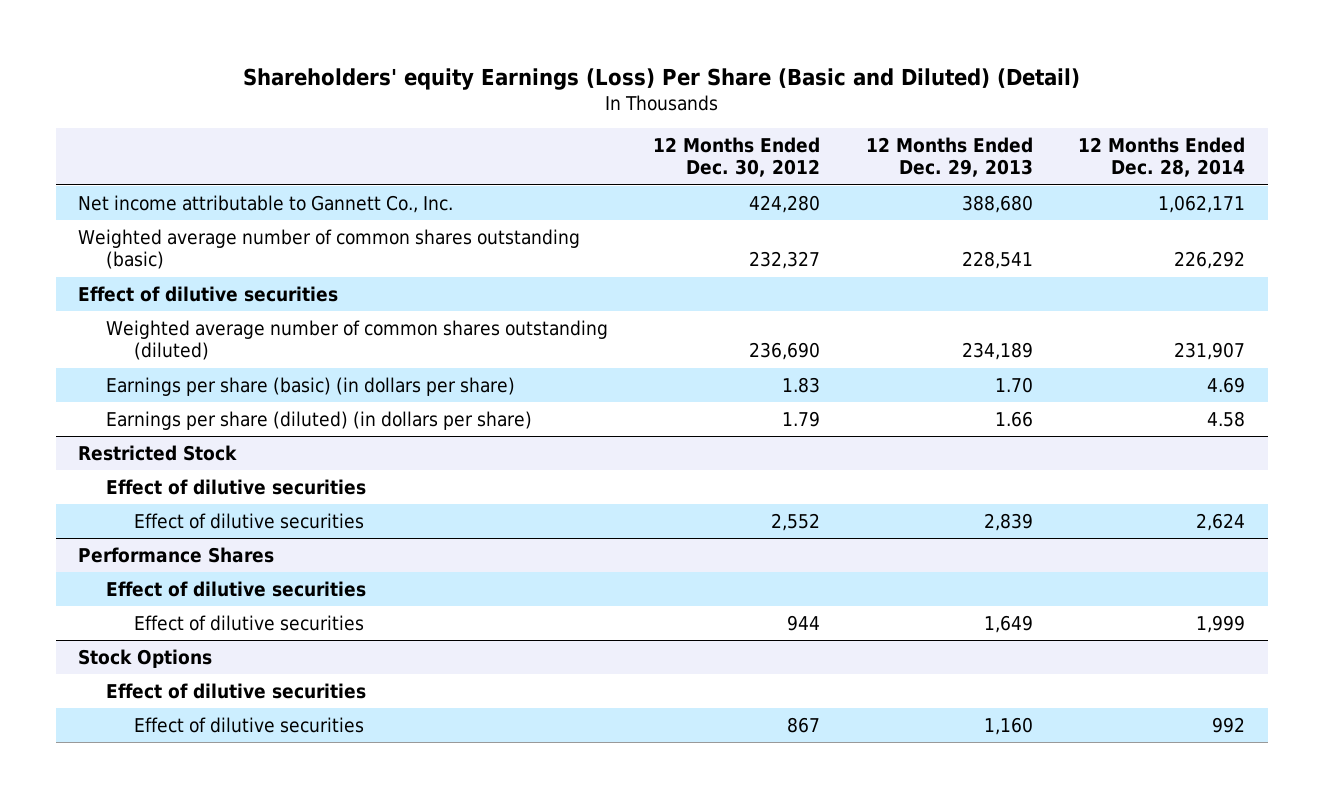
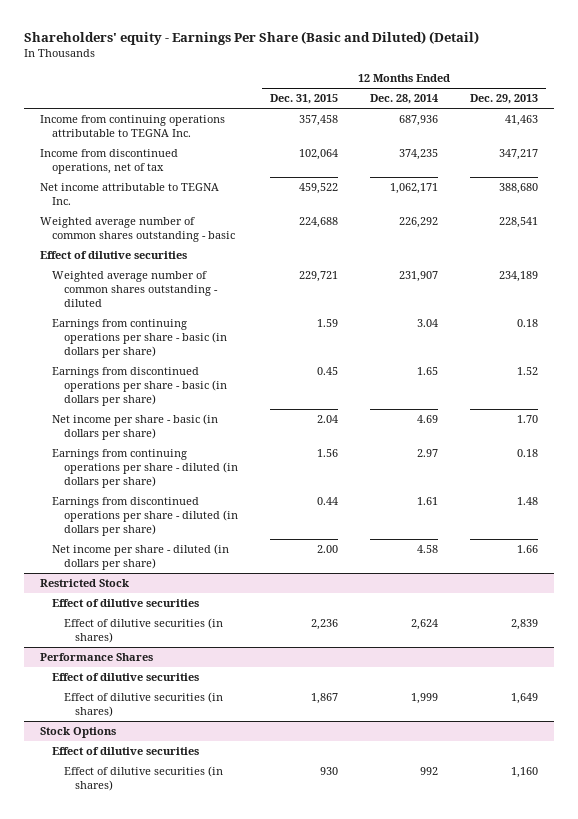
- Shareholders' equity Earnings (Loss) Per Share (Basic and Diluted) (Detail)
+ Shareholders' equity - Earnings Per Share (Basic and Diluted) (Detail)
- | 12 Months Ended Dec. 30, 2012 | 12 Months Ended Dec. 29, 2013 | 12 Months Ended Dec. 28, 2014
+ | 12 Months Ended Dec. 31, 2015 | 12 Months Ended Dec. 28, 2014 | 12 Months Ended Dec. 29, 2013
- Net income attributable to Gannett Co., Inc. | 424,280 | 388,680 | 1,062,171
- Weighted average number of common shares outstanding (basic) | 232,327 | 228,541 | 226,292
+ Income from continuing operations attributable to TEGNA Inc. | 357,458 | 687,936 | 41,463
+ Income from discontinued operations, net of tax | 102,064 | 374,235 | 347,217
+ Net income attributable to TEGNA Inc. | 459,522 | 1,062,171 | 388,680
+ Weighted average number of common shares outstanding - basic | 224,688 | 226,292 | 228,541
- Weighted average number of common shares outstanding (diluted) | 236,690 | 234,189 | 231,907
- Earnings per share (basic) (in dollars per share) | 1.83 | 1.70 | 4.69
- Earnings per share (diluted) (in dollars per share) | 1.79 | 1.66 | 4.58
+ Weighted average number of common shares outstanding - diluted | 229,721 | 231,907 | 234,189
+ Earnings from continuing operations per share - basic (in dollars per share) | 1.59 | 3.04 | 0.18
+ Earnings from discontinued operations per share - basic (in dollars per share) | 0.45 | 1.65 | 1.52
+ Net income per share - basic (in dollars per share) | 2.04 | 4.69 | 1.70
+ Earnings from continuing operations per share - diluted (in dollars per share) | 1.56 | 2.97 | 0.18
+ Earnings from discontinued operations per share - diluted (in dollars per share) | 0.44 | 1.61 | 1.48
+ Net income per share - diluted (in dollars per share) | 2.00 | 4.58 | 1.66
@ Restricted Stock
- Effect of dilutive securities | 2,552 | 2,839 | 2,624
+ Effect of dilutive securities (in shares) | 2,236 | 2,624 | 2,839
@ Performance Shares
- Effect of dilutive securities | 944 | 1,649 | 1,999
+ Effect of dilutive securities (in shares) | 1,867 | 1,999 | 1,649
@ Stock Options
- Effect of dilutive securities | 867 | 1,160 | 992
+ Effect of dilutive securities (in shares) | 930 | 992 | 1,160

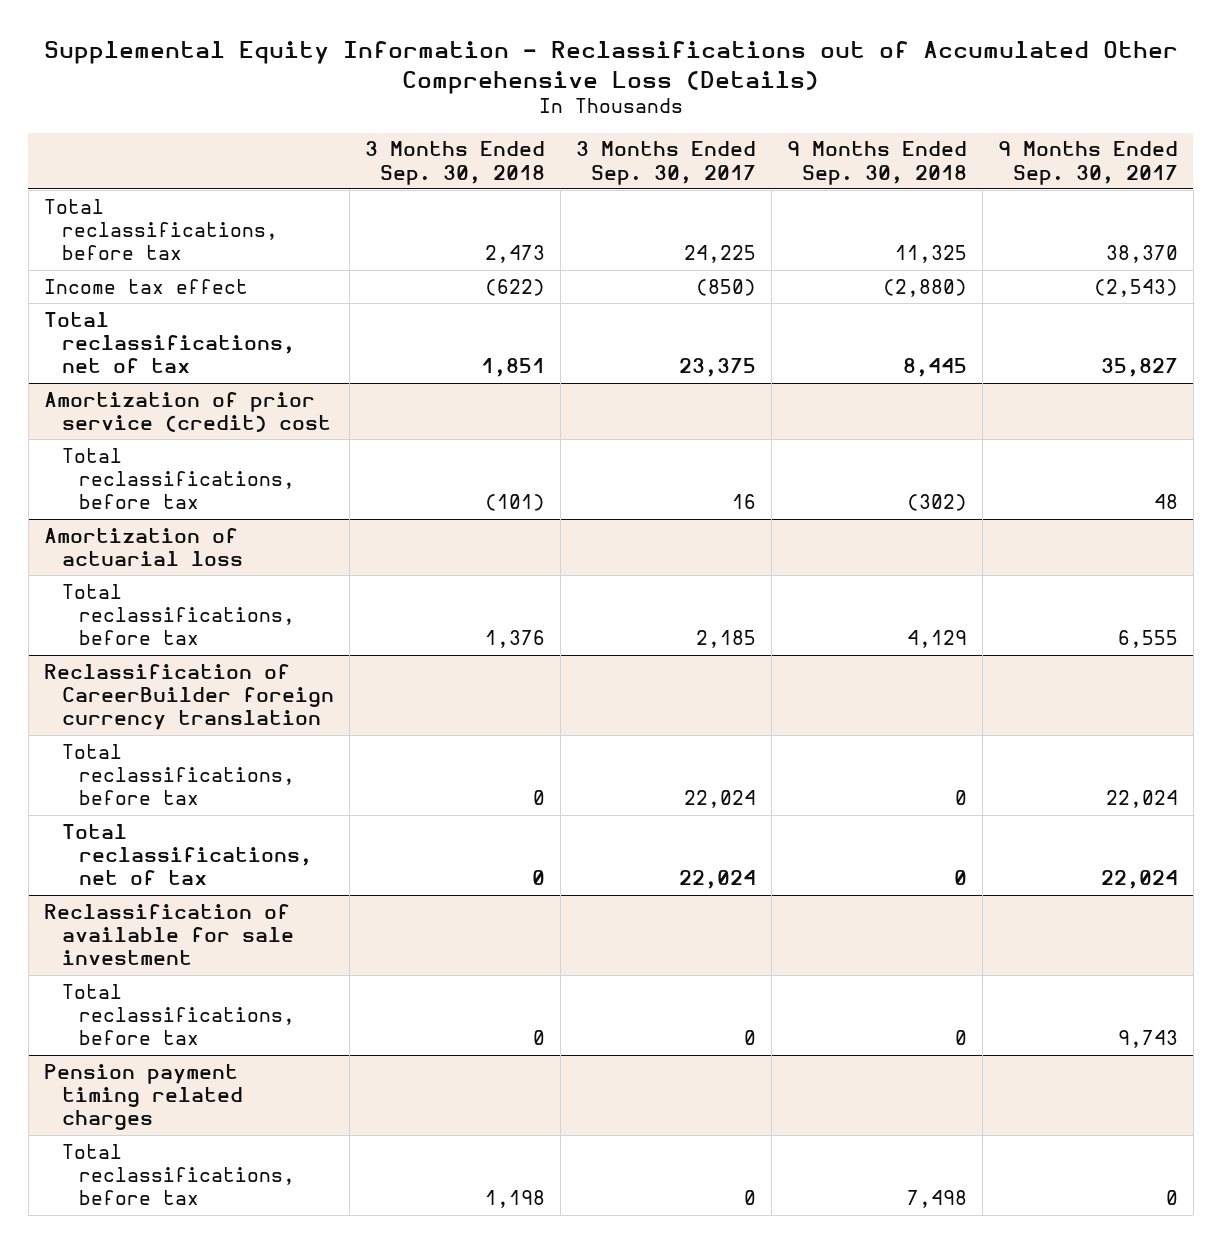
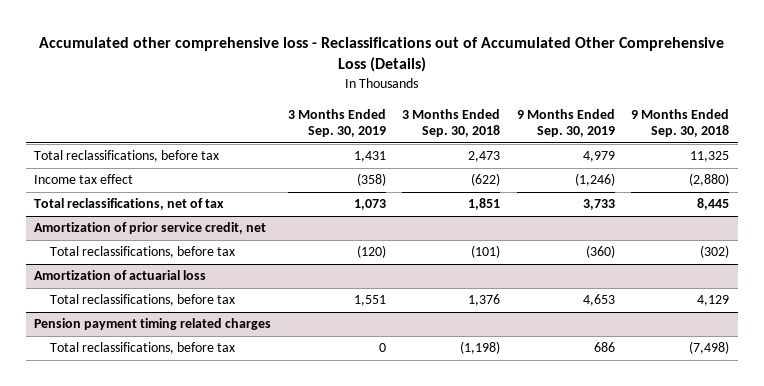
- Supplemental Equity Information - Reclassifications out of Accumulated Other Comprehensive Loss (Details)
+ Accumulated other comprehensive loss - Reclassifications out of Accumulated Other Comprehensive Loss (Details)
- | 3 Months Ended Sep. 30, 2018 | 3 Months Ended Sep. 30, 2017 | 9 Months Ended Sep. 30, 2018 | 9 Months Ended Sep. 30, 2017
+ | 3 Months Ended Sep. 30, 2019 | 3 Months Ended Sep. 30, 2018 | 9 Months Ended Sep. 30, 2019 | 9 Months Ended Sep. 30, 2018
- Amortization of prior service (credit) cost
+ Amortization of prior service credit, net
- Reclassification of CareerBuilder foreign currency translation
- Total reclassifications, before tax | 0 | 22,024 | 0 | 22,024
- Total reclassifications, net of tax | 0 | 22,024 | 0 | 22,024
- Reclassification of available for sale investment
- Total reclassifications, before tax | 0 | 0 | 0 | 9,743
@ Pension payment timing related charges
- Total reclassifications, before tax | 1,198 | 0 | 7,498 | 0
+ Total reclassifications, before tax | 0 | (1,198) | 686 | (7,498)

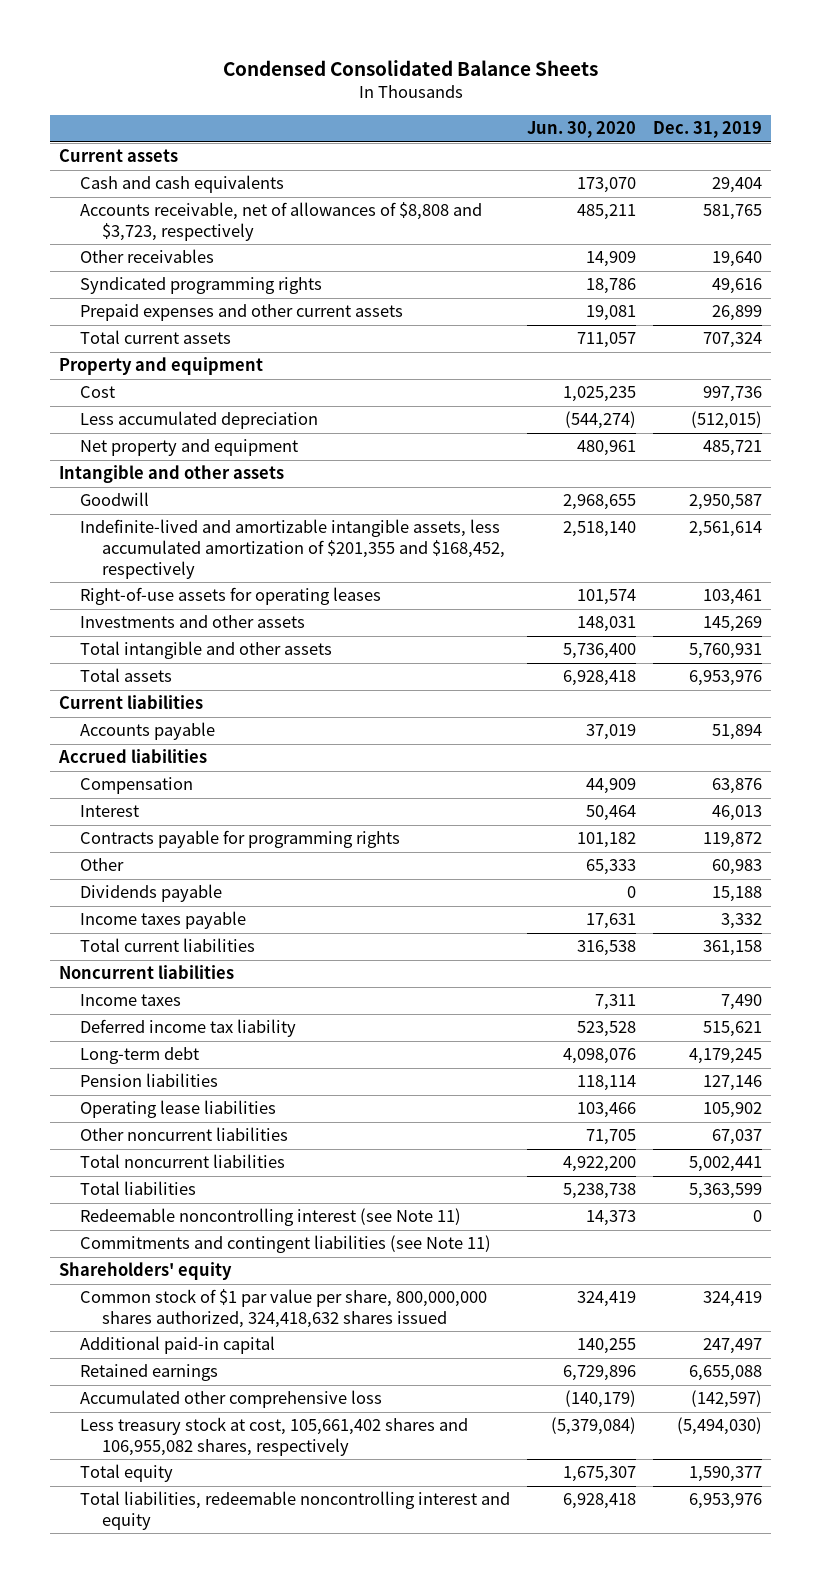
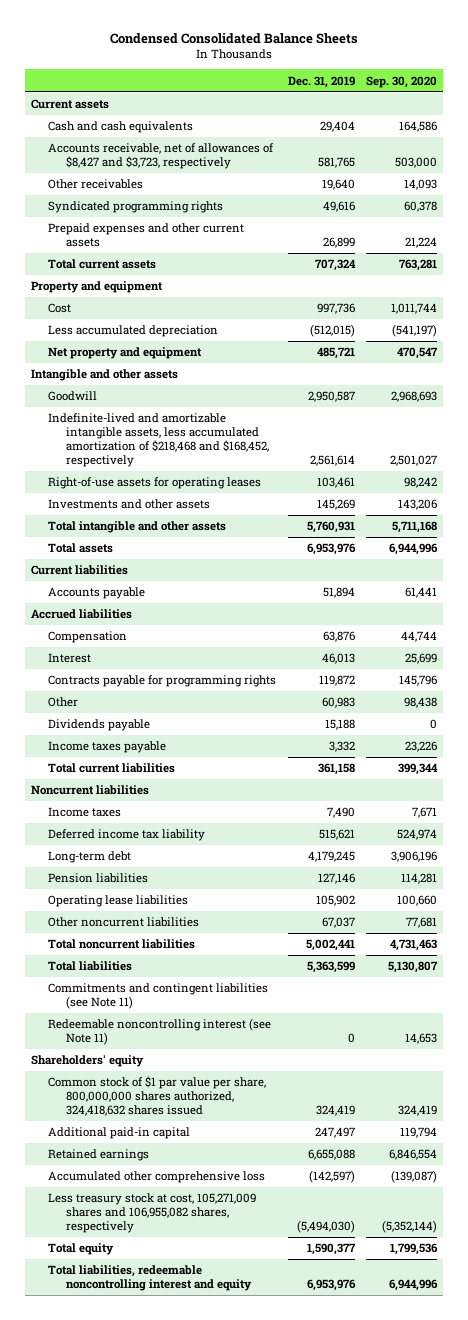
- | Jun. 30, 2020 | Dec. 31, 2019
+ | Dec. 31, 2019 | Sep. 30, 2020
- Accounts receivable, net of allowances of $8,808 and $3,723, respectively | 485,211 | 581,765
+ Accounts receivable, net of allowances of $8,427 and $3,723, respectively | 581,765 | 503,000
- Indefinite-lived and amortizable intangible assets, less accumulated amortization of $201,355 and $168,452, respectively | 2,518,140 | 2,561,614
+ Indefinite-lived and amortizable intangible assets, less accumulated amortization of $218,468 and $168,452, respectively | 2,561,614 | 2,501,027
moved down: Redeemable noncontrolling interest (see Note 11) | 0 | 14,653
- Less treasury stock at cost, 105,661,402 shares and 106,955,082 shares, respectively | (5,379,084) | (5,494,030)
+ Less treasury stock at cost, 105,271,009 shares and 106,955,082 shares, respectively | (5,494,030) | (5,352,144)

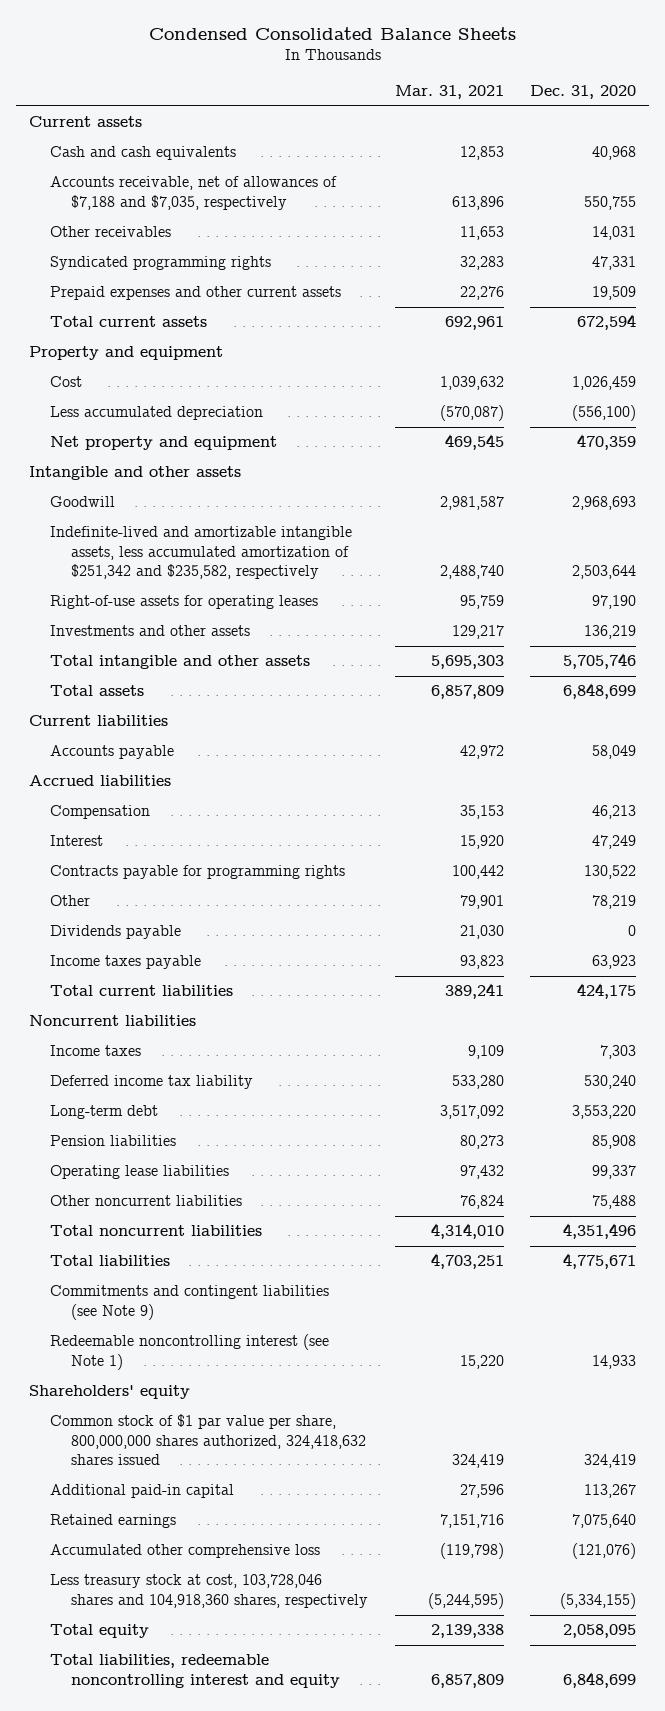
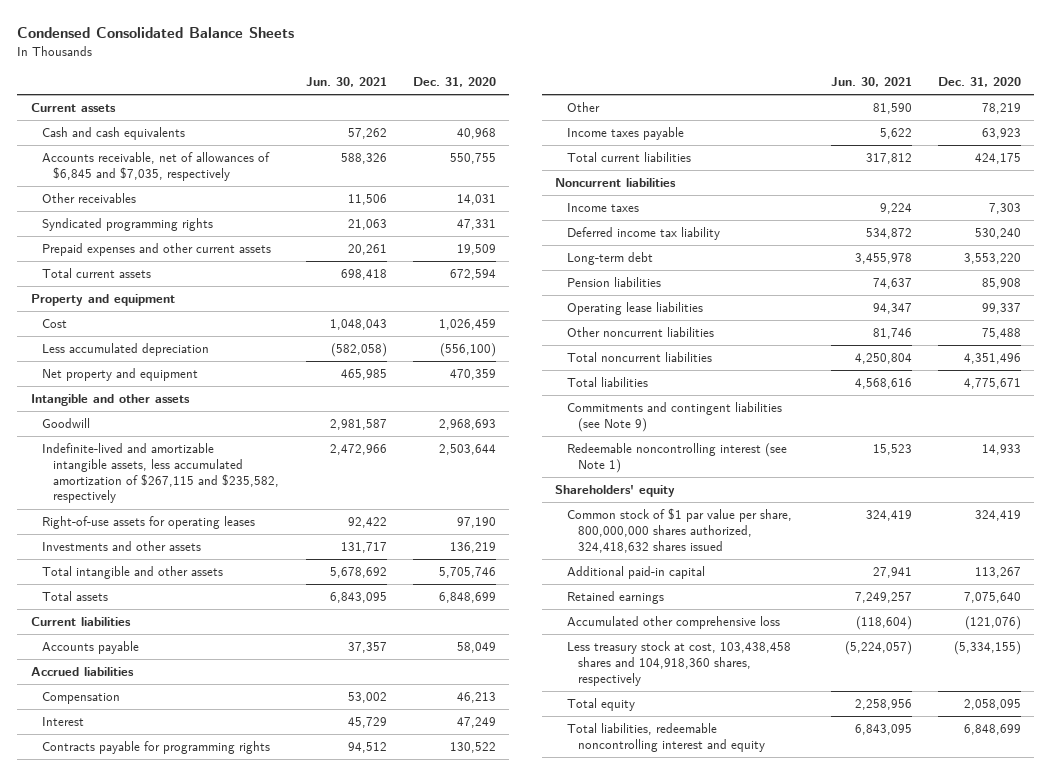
- | Mar. 31, 2021 | Dec. 31, 2020
+ | Jun. 30, 2021 | Dec. 31, 2020
- Accounts receivable, net of allowances of $7,188 and $7,035, respectively | 613,896 | 550,755
+ Accounts receivable, net of allowances of $6,845 and $7,035, respectively | 588,326 | 550,755
- Indefinite-lived and amortizable intangible assets, less accumulated amortization of $251,342 and $235,582, respectively | 2,488,740 | 2,503,644
+ Indefinite-lived and amortizable intangible assets, less accumulated amortization of $267,115 and $235,582, respectively | 2,472,966 | 2,503,644
- Dividends payable | 21,030 | 0
- Less treasury stock at cost, 103,728,046 shares and 104,918,360 shares, respectively | (5,244,595) | (5,334,155)
+ Less treasury stock at cost, 103,438,458 shares and 104,918,360 shares, respectively | (5,224,057) | (5,334,155)

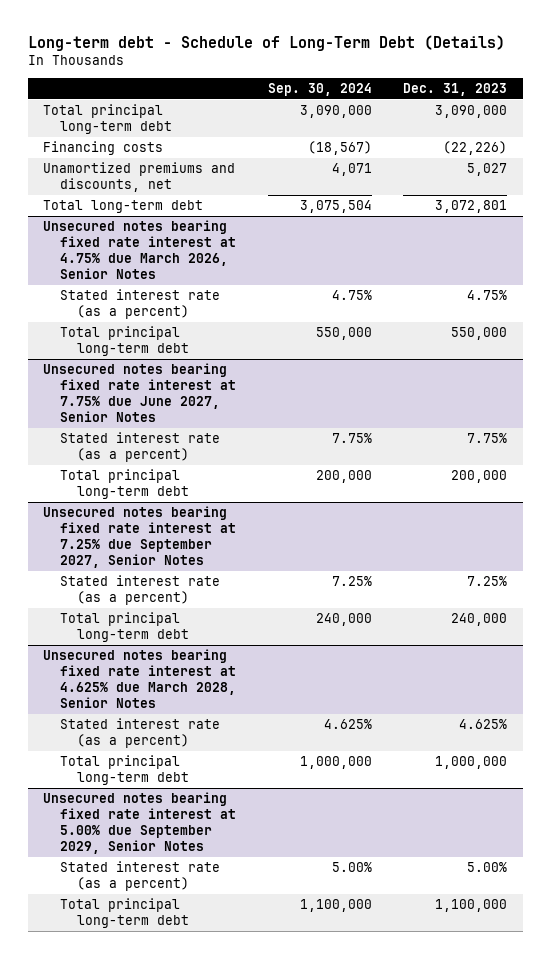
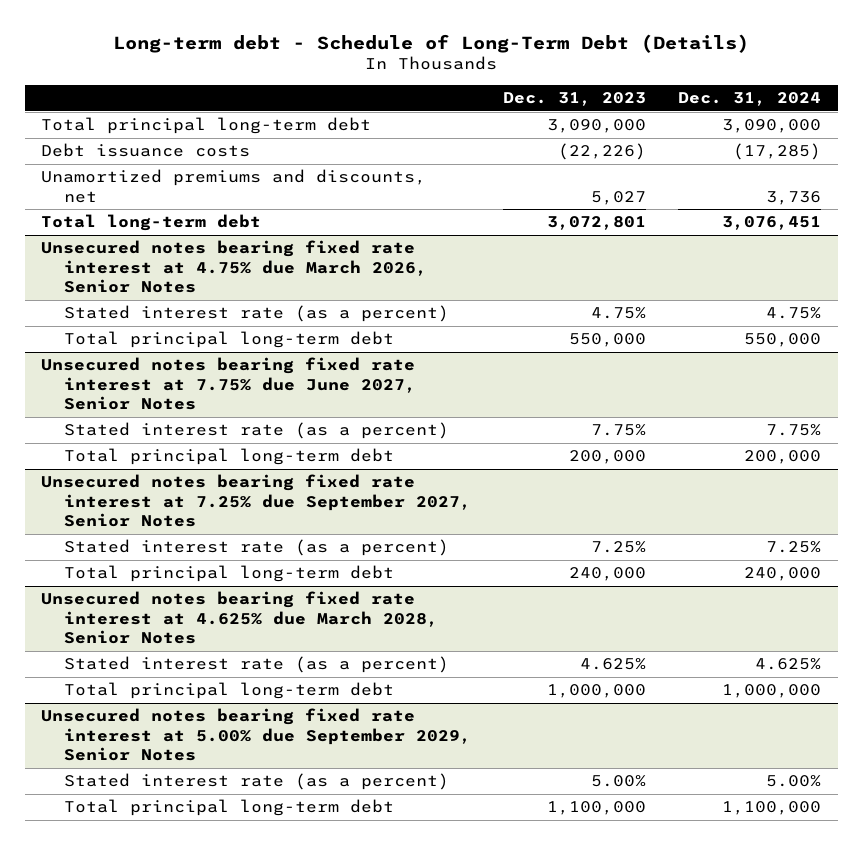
- | Sep. 30, 2024 | Dec. 31, 2023
+ | Dec. 31, 2023 | Dec. 31, 2024
- Financing costs | (18,567) | (22,226)
+ Debt issuance costs | (22,226) | (17,285)

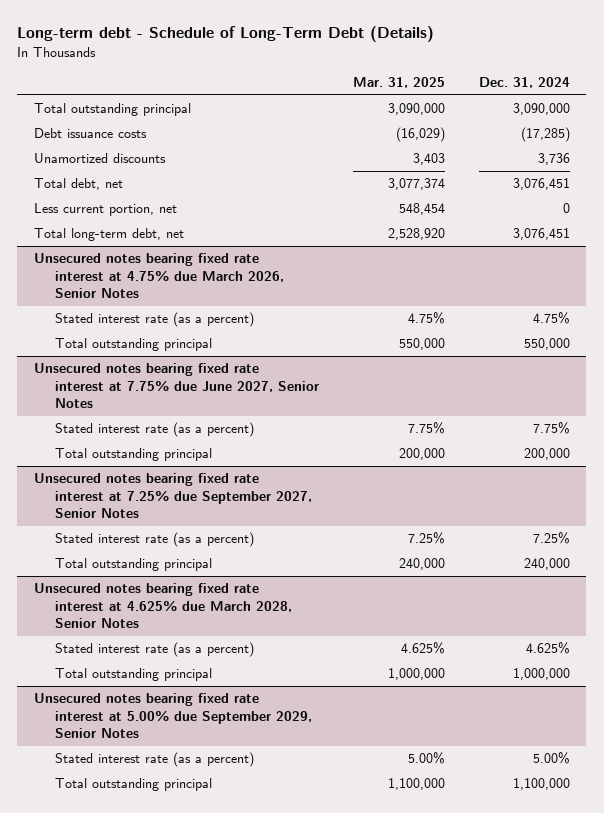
- | Dec. 31, 2023 | Dec. 31, 2024
+ | Mar. 31, 2025 | Dec. 31, 2024
- Total principal long-term debt | 3,090,000 | 3,090,000
+ Total outstanding principal | 3,090,000 | 3,090,000
- Unamortized premiums and discounts, net | 5,027 | 3,736
- Total long-term debt | 3,072,801 | 3,076,451
+ Unamortized discounts | 3,403 | 3,736
+ Total debt, net | 3,077,374 | 3,076,451
+ Less current portion, net | 548,454 | 0
+ Total long-term debt, net | 2,528,920 | 3,076,451
@ Unsecured notes bearing fixed rate interest at 4.75% due March 2026, Senior Notes
- Total principal long-term debt | 550,000 | 550,000
+ Total outstanding principal | 550,000 | 550,000
@ Unsecured notes bearing fixed rate interest at 7.75% due June 2027, Senior Notes
- Total principal long-term debt | 200,000 | 200,000
+ Total outstanding principal | 200,000 | 200,000
@ Unsecured notes bearing fixed rate interest at 7.25% due September 2027, Senior Notes
- Total principal long-term debt | 240,000 | 240,000
+ Total outstanding principal | 240,000 | 240,000
@ Unsecured notes bearing fixed rate interest at 4.625% due March 2028, Senior Notes
- Total principal long-term debt | 1,000,000 | 1,000,000
+ Total outstanding principal | 1,000,000 | 1,000,000
@ Unsecured notes bearing fixed rate interest at 5.00% due September 2029, Senior Notes
- Total principal long-term debt | 1,100,000 | 1,100,000
+ Total outstanding principal | 1,100,000 | 1,100,000

